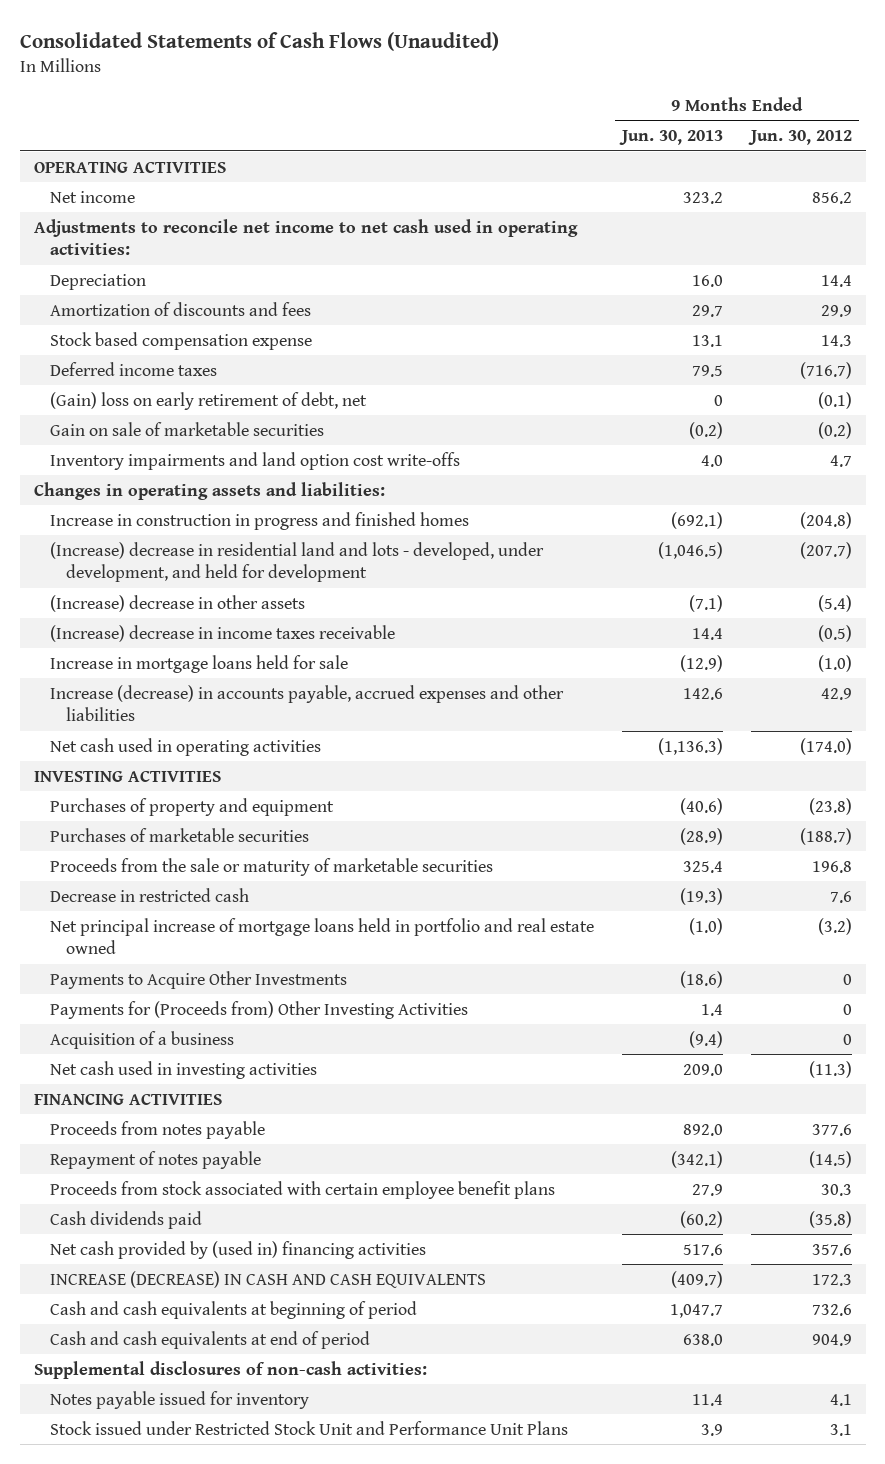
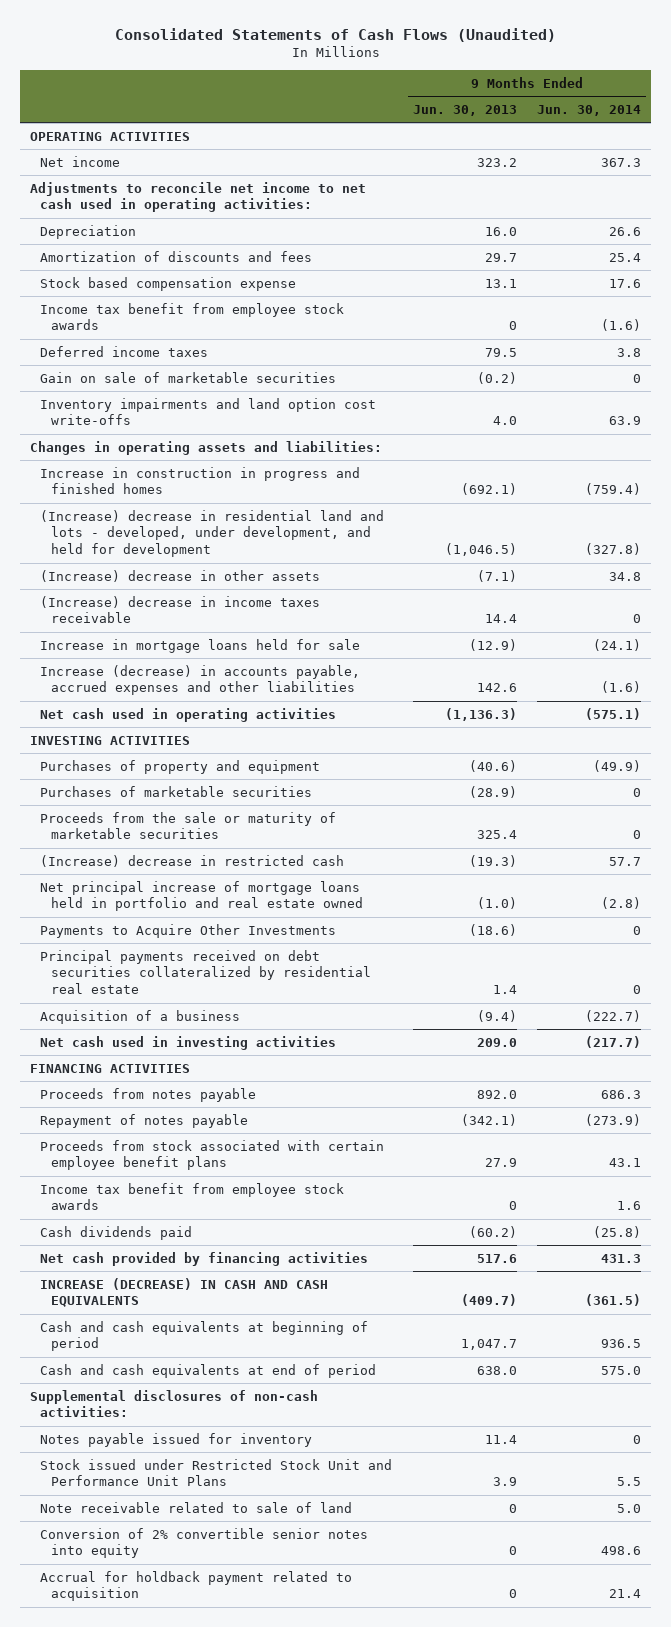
- | 9 Months Ended Jun. 30, 2013 | 9 Months Ended Jun. 30, 2012
+ | 9 Months Ended Jun. 30, 2013 | 9 Months Ended Jun. 30, 2014
+ Income tax benefit from employee stock awards | 0 | (1.6)
- (Gain) loss on early retirement of debt, net | 0 | (0.1)
- Decrease in restricted cash | (19.3) | 7.6
+ (Increase) decrease in restricted cash | (19.3) | 57.7
- Payments for (Proceeds from) Other Investing Activities | 1.4 | 0
+ Principal payments received on debt securities collateralized by residential real estate | 1.4 | 0
+ Income tax benefit from employee stock awards | 0 | 1.6
- Net cash provided by (used in) financing activities | 517.6 | 357.6
+ Net cash provided by financing activities | 517.6 | 431.3
+ Note receivable related to sale of land | 0 | 5.0
+ Conversion of 2% convertible senior notes into equity | 0 | 498.6
+ Accrual for holdback payment related to acquisition | 0 | 21.4

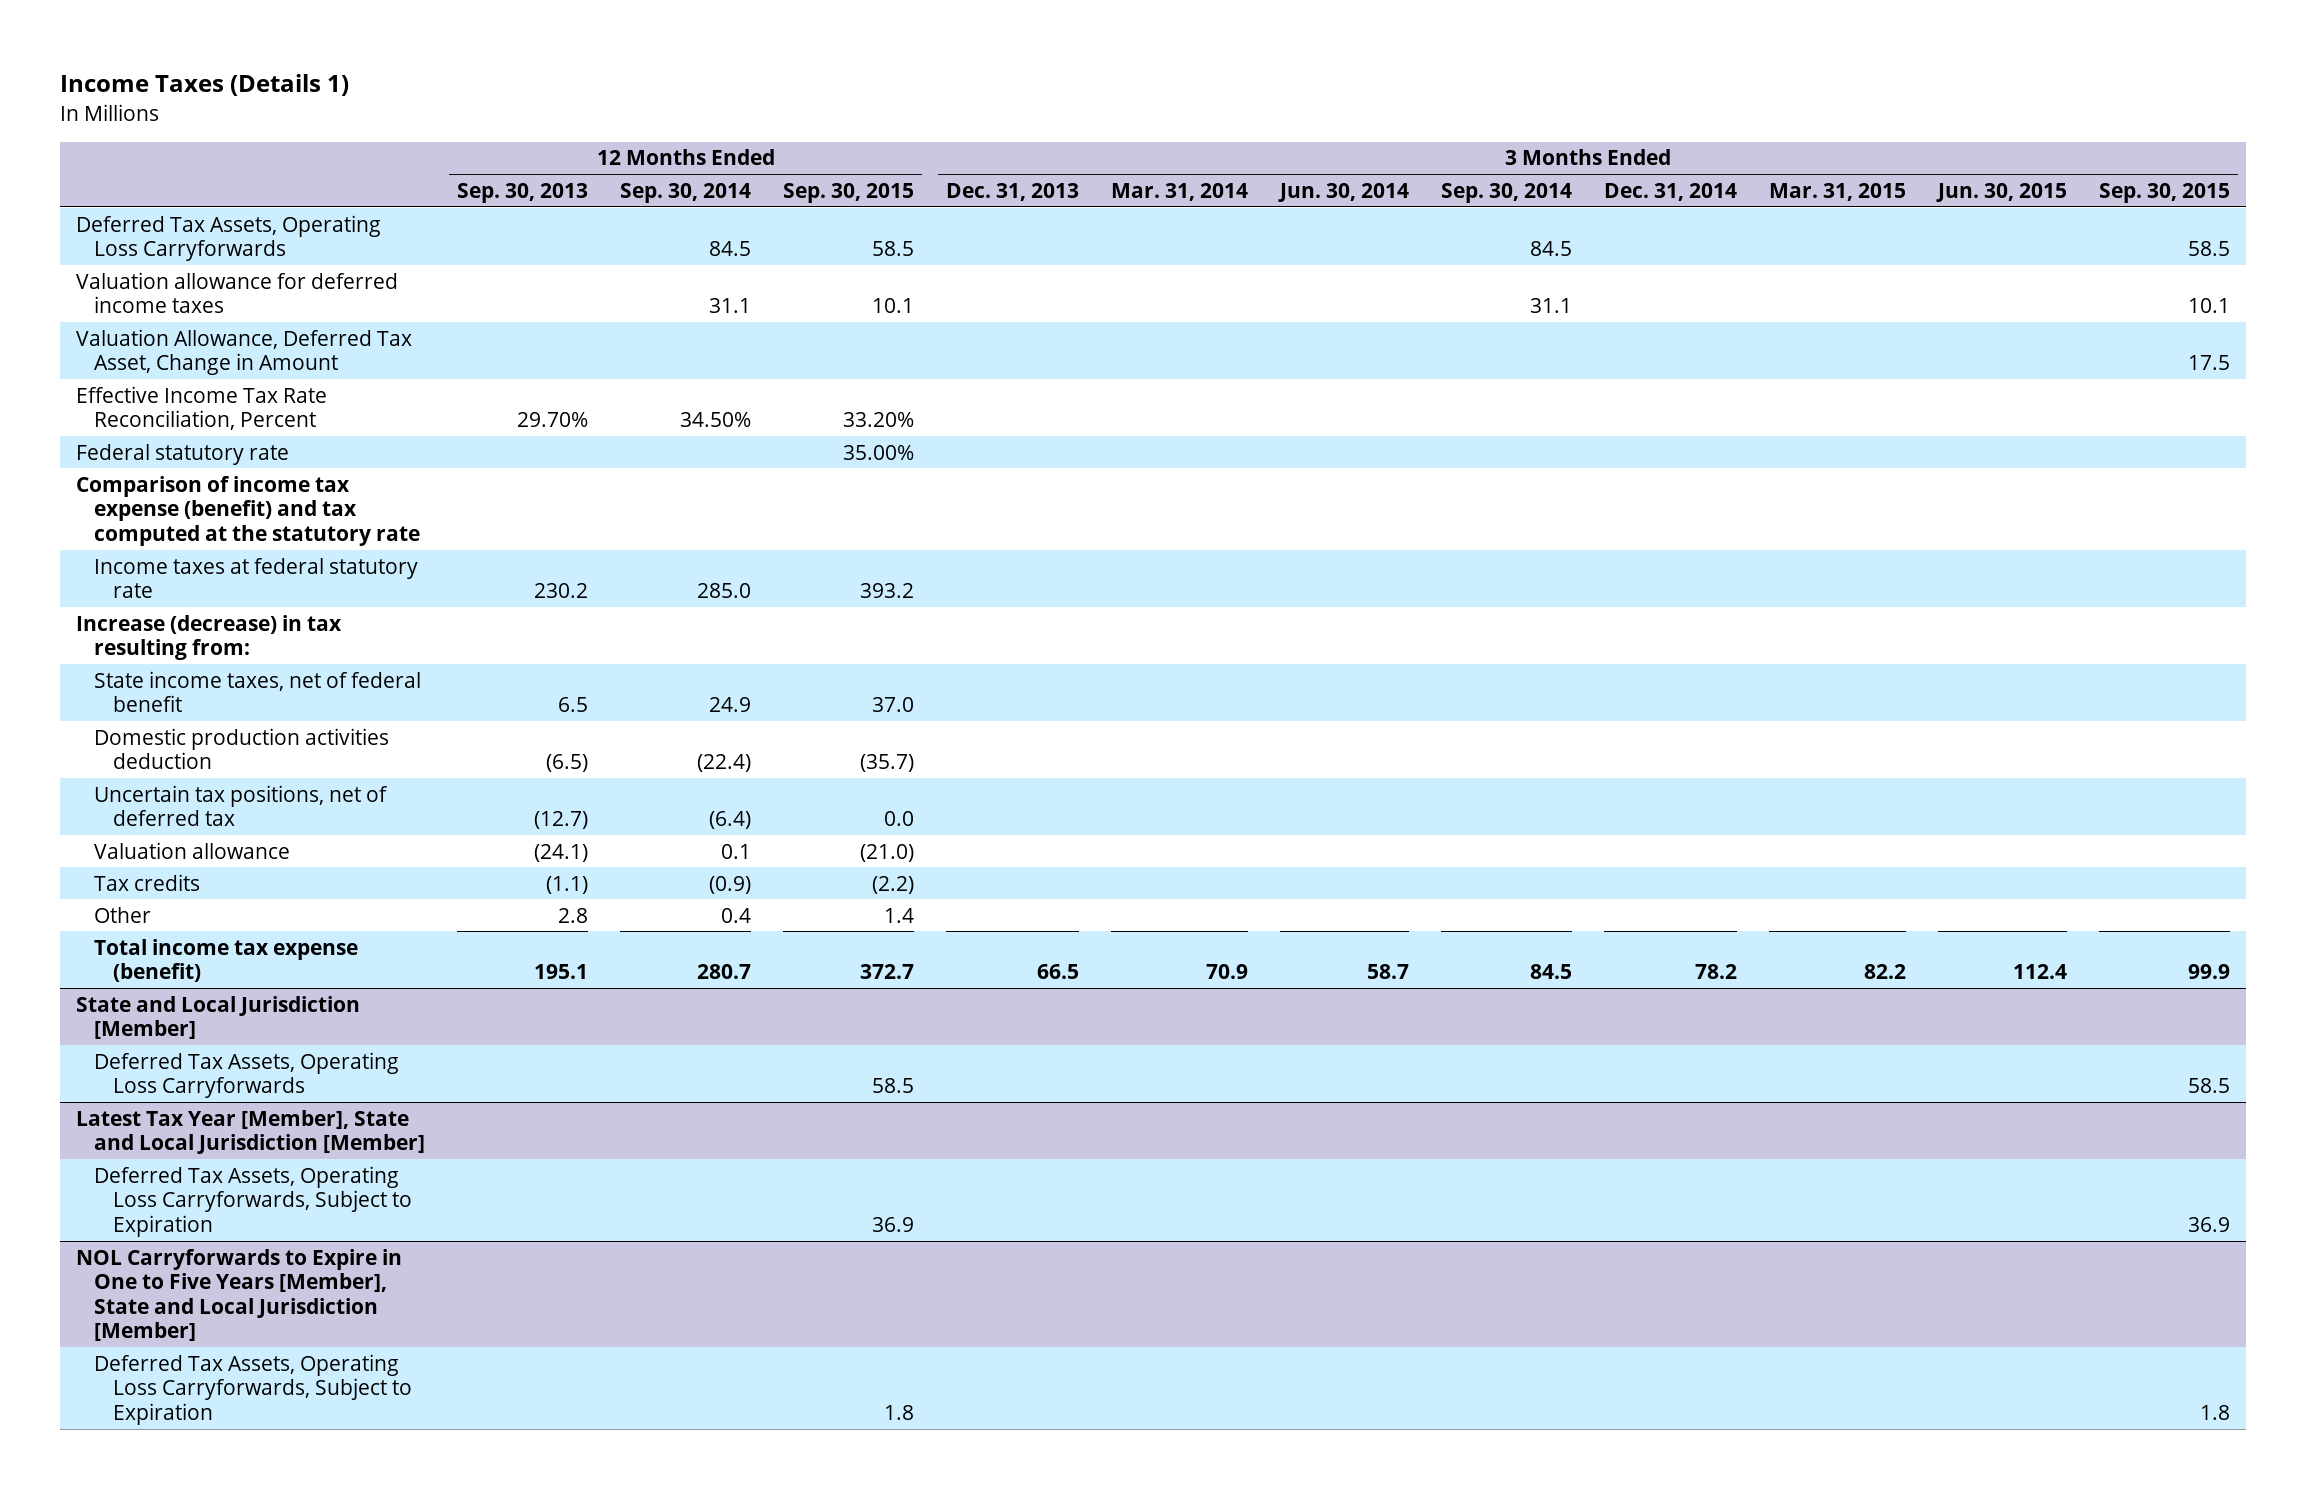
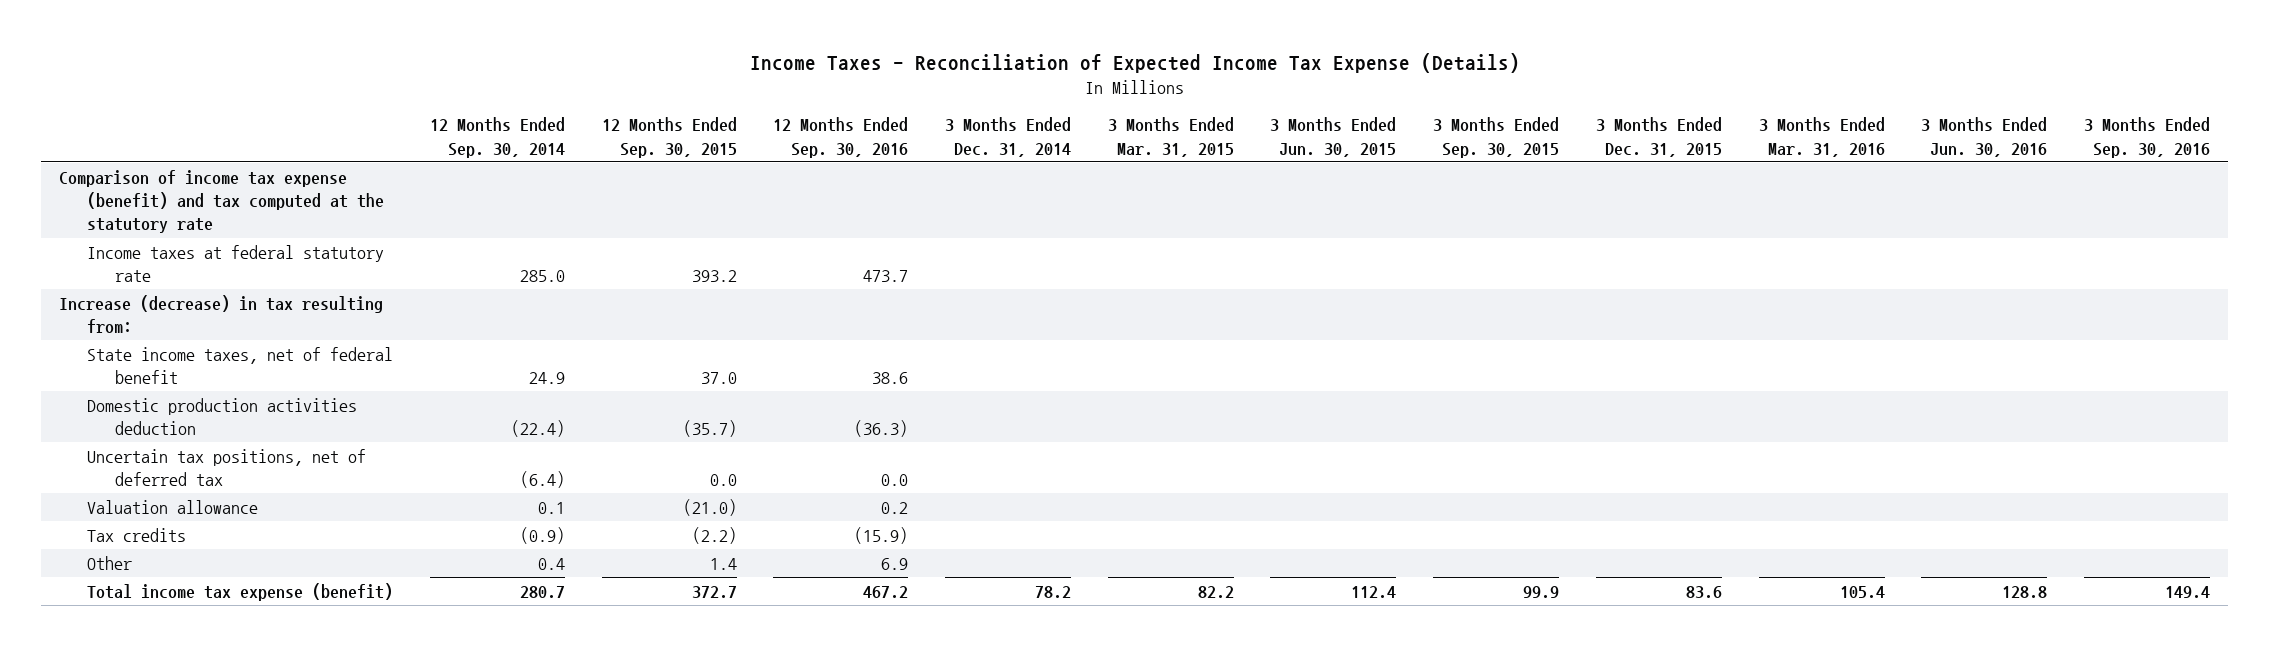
- Income Taxes (Details 1)
+ Income Taxes - Reconciliation of Expected Income Tax Expense (Details)
- | 12 Months Ended Sep. 30, 2013 | 12 Months Ended Sep. 30, 2014 | 12 Months Ended Sep. 30, 2015 | 3 Months Ended Dec. 31, 2013 | 3 Months Ended Mar. 31, 2014 | 3 Months Ended Jun. 30, 2014 | 3 Months Ended Sep. 30, 2014 | 3 Months Ended Dec. 31, 2014 | 3 Months Ended Mar. 31, 2015 | 3 Months Ended Jun. 30, 2015 | 3 Months Ended Sep. 30, 2015
+ | 12 Months Ended Sep. 30, 2014 | 12 Months Ended Sep. 30, 2015 | 12 Months Ended Sep. 30, 2016 | 3 Months Ended Dec. 31, 2014 | 3 Months Ended Mar. 31, 2015 | 3 Months Ended Jun. 30, 2015 | 3 Months Ended Sep. 30, 2015 | 3 Months Ended Dec. 31, 2015 | 3 Months Ended Mar. 31, 2016 | 3 Months Ended Jun. 30, 2016 | 3 Months Ended Sep. 30, 2016
- Deferred Tax Assets, Operating Loss Carryforwards | | 84.5 | 58.5 | | | | 84.5 | | | | 58.5
- Valuation allowance for deferred income taxes | | 31.1 | 10.1 | | | | 31.1 | | | | 10.1
- Valuation Allowance, Deferred Tax Asset, Change in Amount | | | | | | | | | | | 17.5
- Effective Income Tax Rate Reconciliation, Percent | 29.70% | 34.50% | 33.20% | | | | | | | |
- Federal statutory rate | | | 35.00% | | | | | | | |
- State and Local Jurisdiction [Member]
- Deferred Tax Assets, Operating Loss Carryforwards | | | 58.5 | | | | | | | | 58.5
- Latest Tax Year [Member], State and Local Jurisdiction [Member]
- Deferred Tax Assets, Operating Loss Carryforwards, Subject to Expiration | | | 36.9 | | | | | | | | 36.9
- NOL Carryforwards to Expire in One to Five Years [Member], State and Local Jurisdiction [Member]
- Deferred Tax Assets, Operating Loss Carryforwards, Subject to Expiration | | | 1.8 | | | | | | | | 1.8

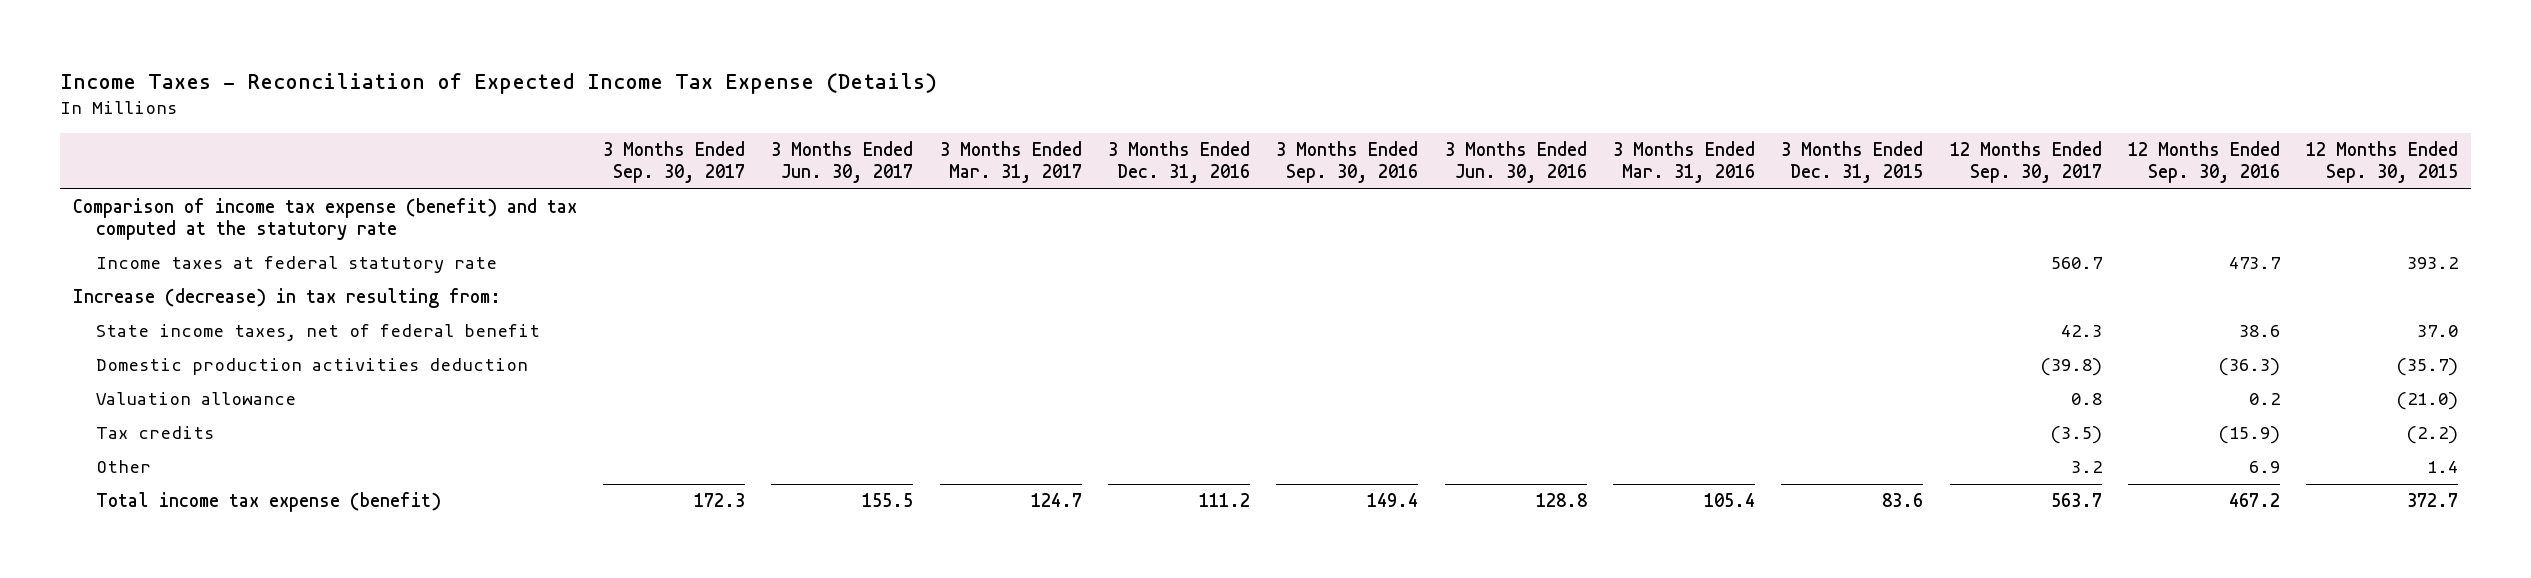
- | 12 Months Ended Sep. 30, 2014 | 12 Months Ended Sep. 30, 2015 | 12 Months Ended Sep. 30, 2016 | 3 Months Ended Dec. 31, 2014 | 3 Months Ended Mar. 31, 2015 | 3 Months Ended Jun. 30, 2015 | 3 Months Ended Sep. 30, 2015 | 3 Months Ended Dec. 31, 2015 | 3 Months Ended Mar. 31, 2016 | 3 Months Ended Jun. 30, 2016 | 3 Months Ended Sep. 30, 2016
+ | 3 Months Ended Sep. 30, 2017 | 3 Months Ended Jun. 30, 2017 | 3 Months Ended Mar. 31, 2017 | 3 Months Ended Dec. 31, 2016 | 3 Months Ended Sep. 30, 2016 | 3 Months Ended Jun. 30, 2016 | 3 Months Ended Mar. 31, 2016 | 3 Months Ended Dec. 31, 2015 | 12 Months Ended Sep. 30, 2017 | 12 Months Ended Sep. 30, 2016 | 12 Months Ended Sep. 30, 2015
- Uncertain tax positions, net of deferred tax | (6.4) | 0.0 | 0.0 | | | | | | | |

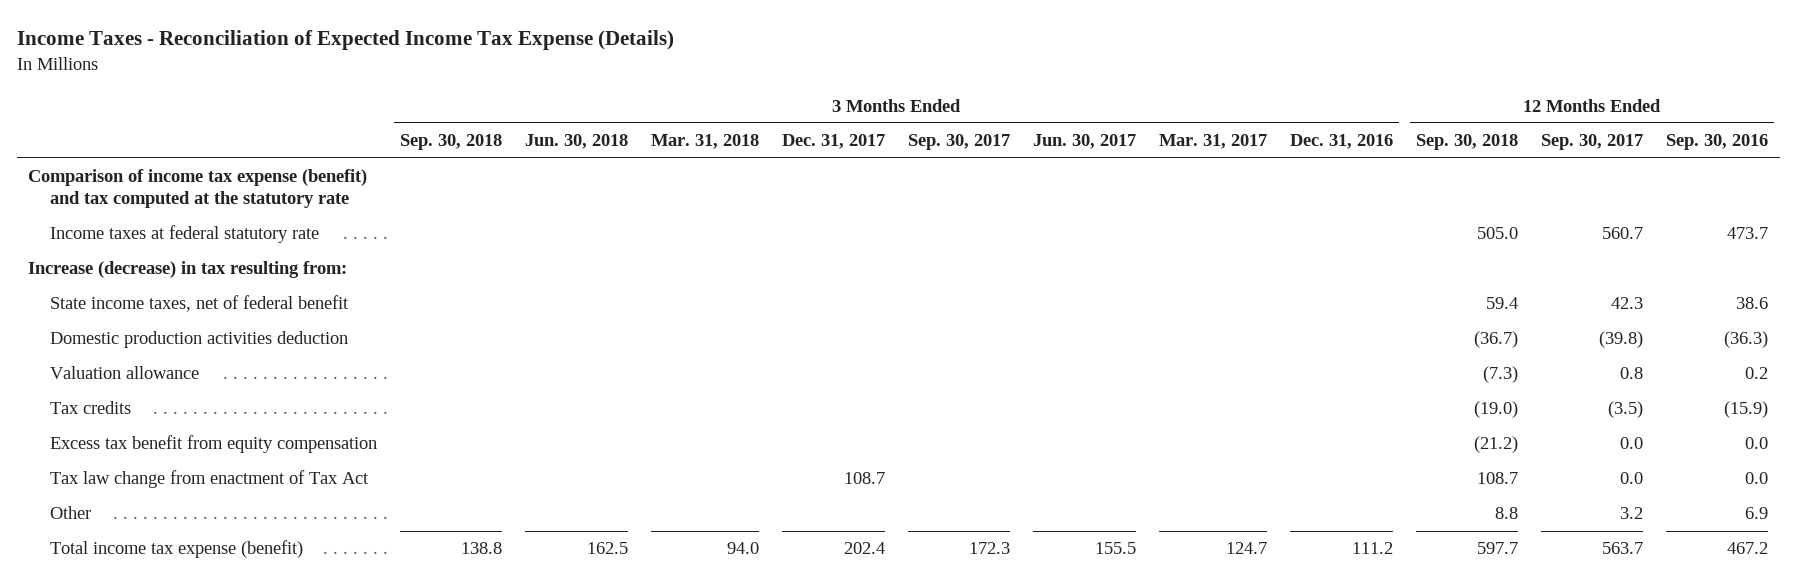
- | 3 Months Ended Sep. 30, 2017 | 3 Months Ended Jun. 30, 2017 | 3 Months Ended Mar. 31, 2017 | 3 Months Ended Dec. 31, 2016 | 3 Months Ended Sep. 30, 2016 | 3 Months Ended Jun. 30, 2016 | 3 Months Ended Mar. 31, 2016 | 3 Months Ended Dec. 31, 2015 | 12 Months Ended Sep. 30, 2017 | 12 Months Ended Sep. 30, 2016 | 12 Months Ended Sep. 30, 2015
+ | 3 Months Ended Sep. 30, 2018 | 3 Months Ended Jun. 30, 2018 | 3 Months Ended Mar. 31, 2018 | 3 Months Ended Dec. 31, 2017 | 3 Months Ended Sep. 30, 2017 | 3 Months Ended Jun. 30, 2017 | 3 Months Ended Mar. 31, 2017 | 3 Months Ended Dec. 31, 2016 | 12 Months Ended Sep. 30, 2018 | 12 Months Ended Sep. 30, 2017 | 12 Months Ended Sep. 30, 2016
+ Excess tax benefit from equity compensation | | | | | | | | | (21.2) | 0.0 | 0.0
+ Tax law change from enactment of Tax Act | | | | 108.7 | | | | | 108.7 | 0.0 | 0.0

